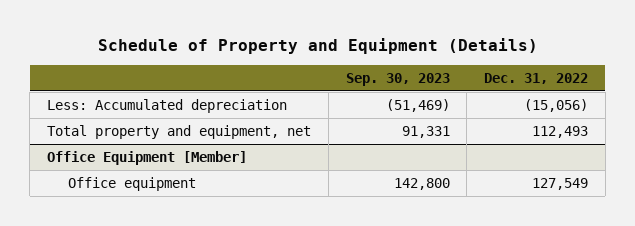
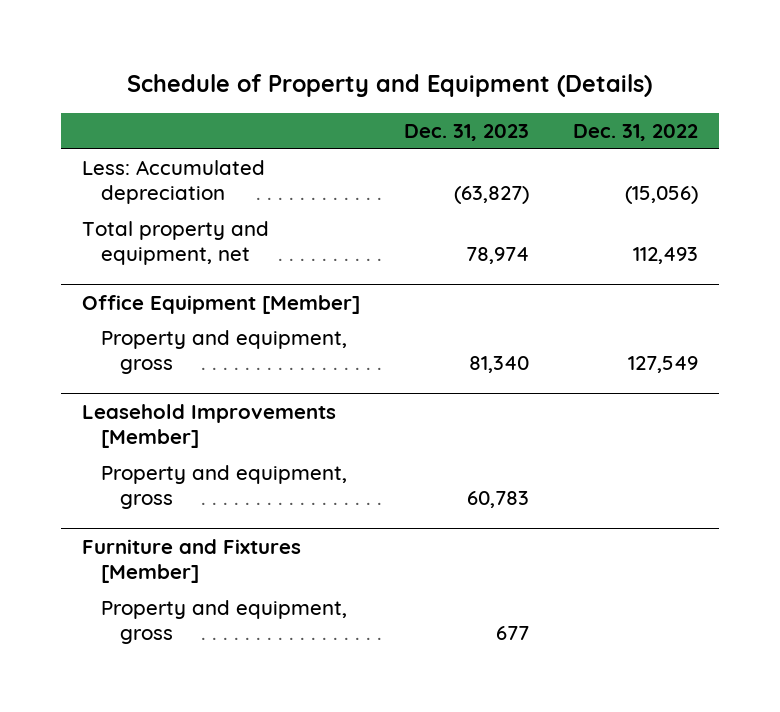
- | Sep. 30, 2023 | Dec. 31, 2022
+ | Dec. 31, 2023 | Dec. 31, 2022
@ Office Equipment [Member]
- Office equipment | 142,800 | 127,549
+ Property and equipment, gross | 81,340 | 127,549
+ Leasehold Improvements [Member]
+ Property and equipment, gross | 60,783 |
+ Furniture and Fixtures [Member]
+ Property and equipment, gross | 677 |

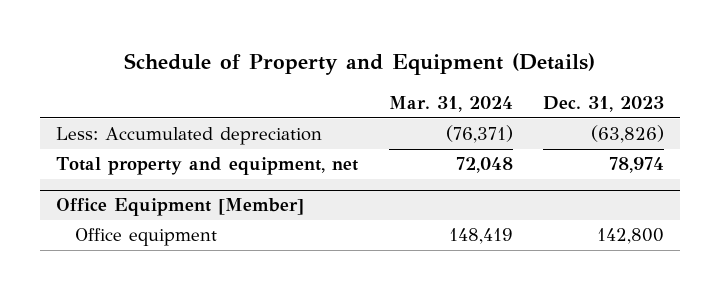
- | Dec. 31, 2023 | Dec. 31, 2022
+ | Mar. 31, 2024 | Dec. 31, 2023
- Less: Accumulated depreciation | (63,827) | (15,056)
+ Less: Accumulated depreciation | (76,371) | (63,826)
@ Office Equipment [Member]
- Property and equipment, gross | 81,340 | 127,549
- Leasehold Improvements [Member]
- Property and equipment, gross | 60,783 |
- Furniture and Fixtures [Member]
- Property and equipment, gross | 677 |
@ Office Equipment [Member]
+ Office equipment | 148,419 | 142,800

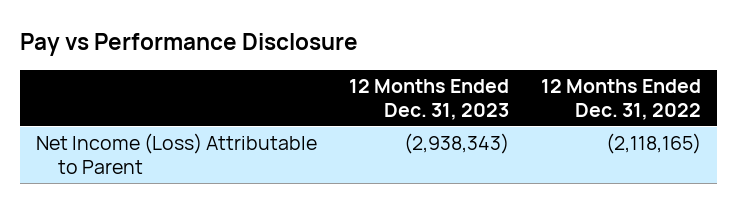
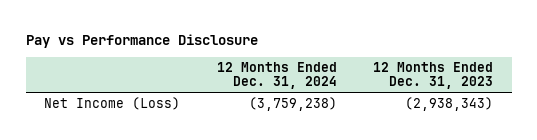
- | 12 Months Ended Dec. 31, 2023 | 12 Months Ended Dec. 31, 2022
+ | 12 Months Ended Dec. 31, 2024 | 12 Months Ended Dec. 31, 2023
- Net Income (Loss) Attributable to Parent | (2,938,343) | (2,118,165)
+ Net Income (Loss) | (3,759,238) | (2,938,343)

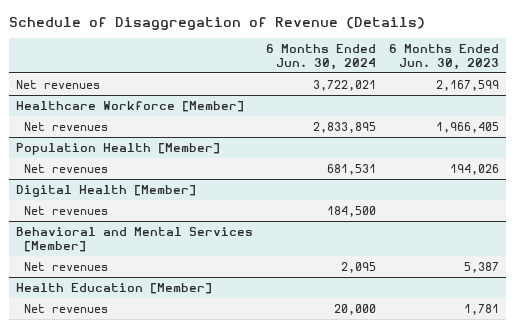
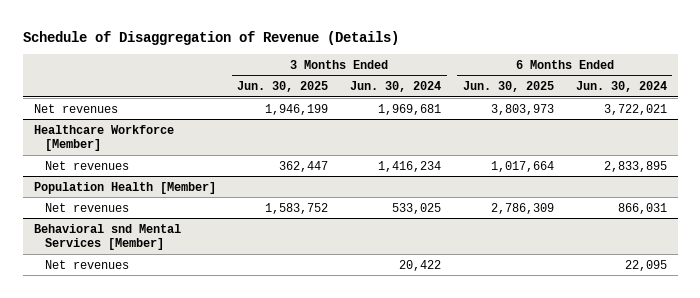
- | 6 Months Ended Jun. 30, 2024 | 6 Months Ended Jun. 30, 2023
+ | 3 Months Ended Jun. 30, 2025 | 3 Months Ended Jun. 30, 2024 | 6 Months Ended Jun. 30, 2025 | 6 Months Ended Jun. 30, 2024
@ Population Health [Member]
- Net revenues | 681,531 | 194,026
- Digital Health [Member]
- Net revenues | 184,500 |
- Behavioral and Mental Services [Member]
- Net revenues | 2,095 | 5,387
- Health Education [Member]
- Net revenues | 20,000 | 1,781
@ Population Health [Member]
+ Net revenues | 1,583,752 | 533,025 | 2,786,309 | 866,031
+ Behavioral snd Mental Services [Member]
+ Net revenues | | 20,422 | | 22,095

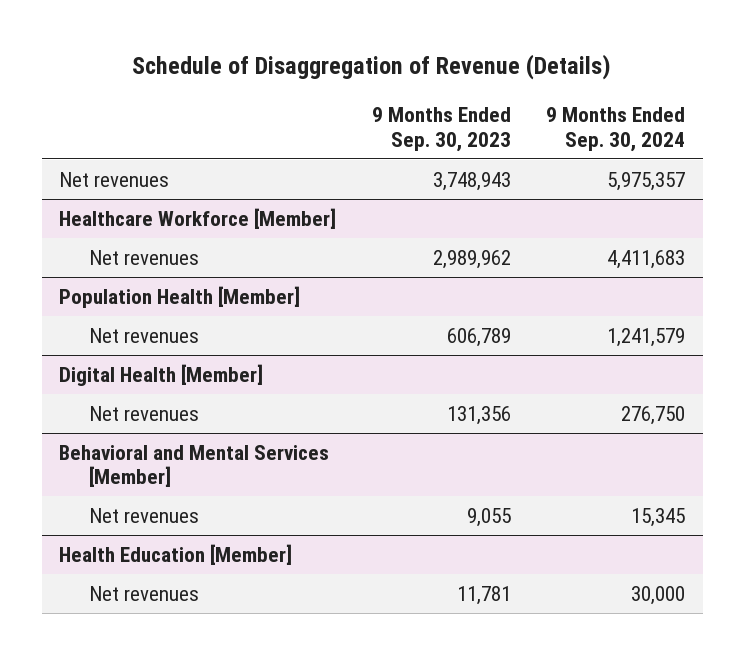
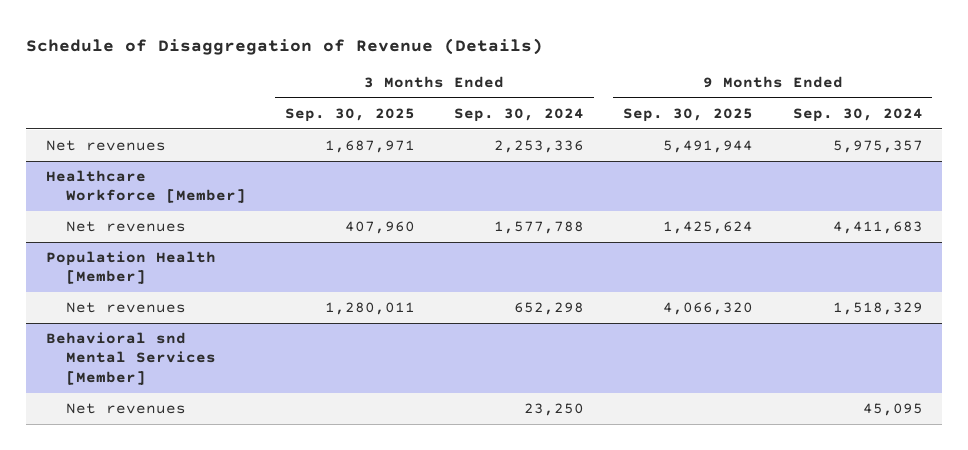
- | 9 Months Ended Sep. 30, 2023 | 9 Months Ended Sep. 30, 2024
+ | 3 Months Ended Sep. 30, 2025 | 3 Months Ended Sep. 30, 2024 | 9 Months Ended Sep. 30, 2025 | 9 Months Ended Sep. 30, 2024
@ Population Health [Member]
- Net revenues | 606,789 | 1,241,579
- Digital Health [Member]
- Net revenues | 131,356 | 276,750
- Behavioral and Mental Services [Member]
- Net revenues | 9,055 | 15,345
- Health Education [Member]
- Net revenues | 11,781 | 30,000
@ Population Health [Member]
+ Net revenues | 1,280,011 | 652,298 | 4,066,320 | 1,518,329
+ Behavioral snd Mental Services [Member]
+ Net revenues | | 23,250 | | 45,095

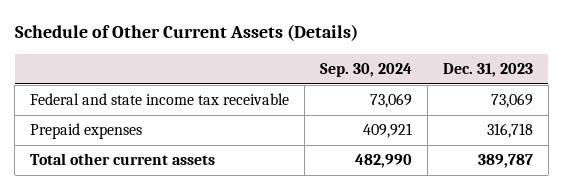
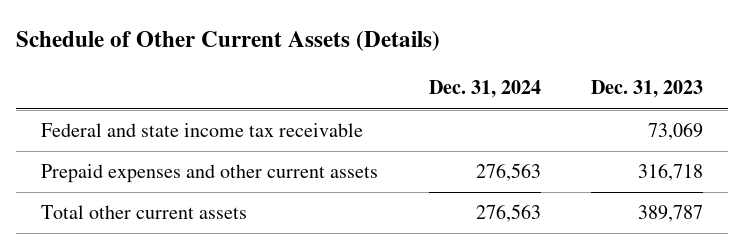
- | Sep. 30, 2024 | Dec. 31, 2023
+ | Dec. 31, 2024 | Dec. 31, 2023
- Prepaid expenses | 409,921 | 316,718
+ Prepaid expenses and other current assets | 276,563 | 316,718

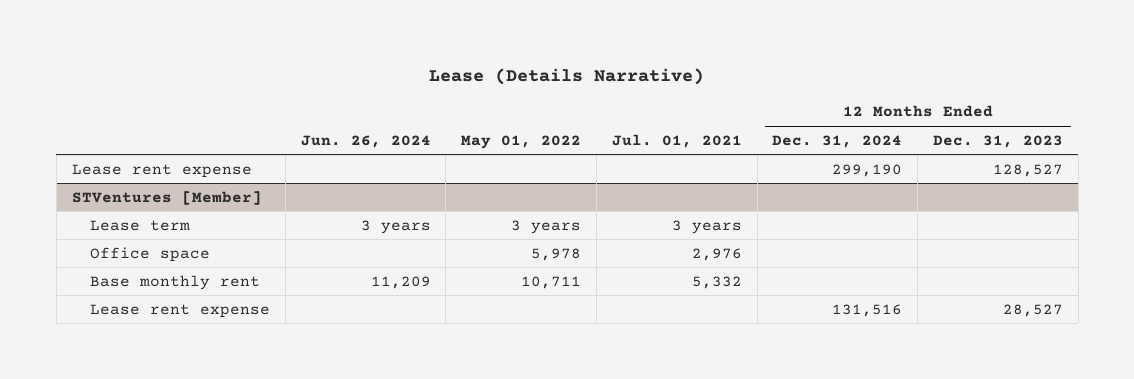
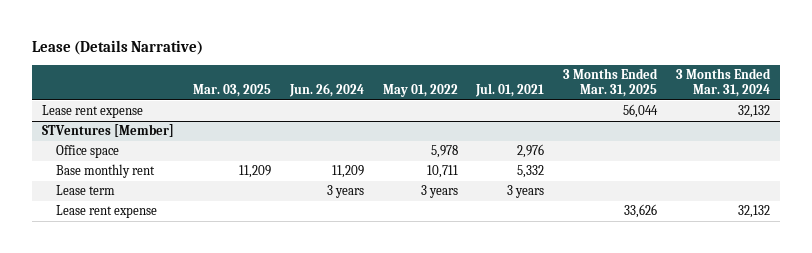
- | Jun. 26, 2024 | May 01, 2022 | Jul. 01, 2021 | 12 Months Ended Dec. 31, 2024 | 12 Months Ended Dec. 31, 2023
+ | Mar. 03, 2025 | Jun. 26, 2024 | May 01, 2022 | Jul. 01, 2021 | 3 Months Ended Mar. 31, 2025 | 3 Months Ended Mar. 31, 2024
@ STVentures [Member]
moved down: Lease term | | 3 years | 3 years | 3 years | |

